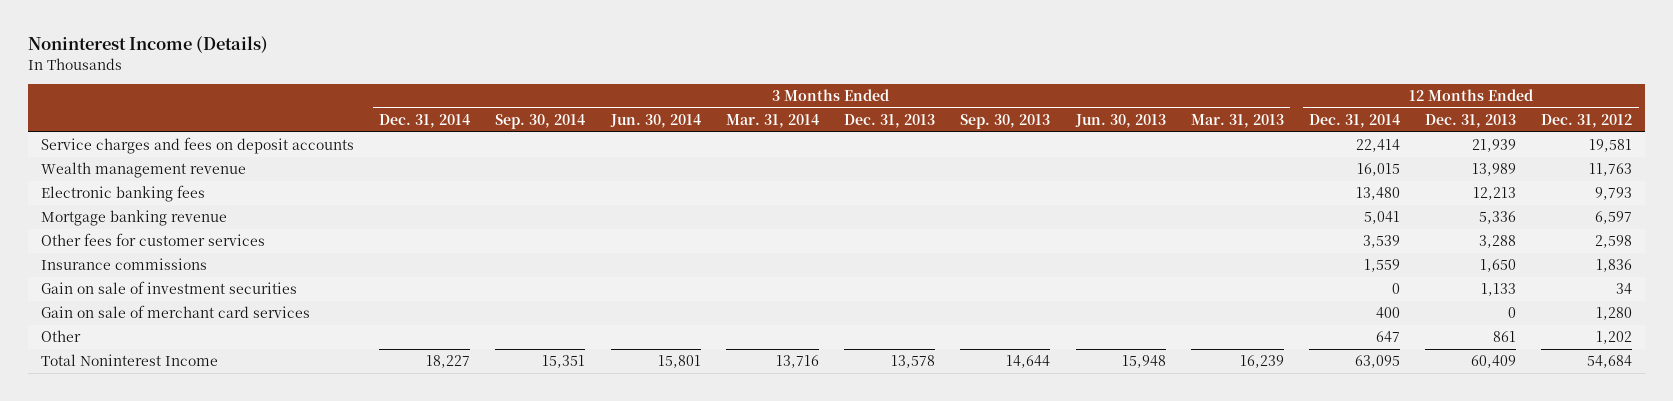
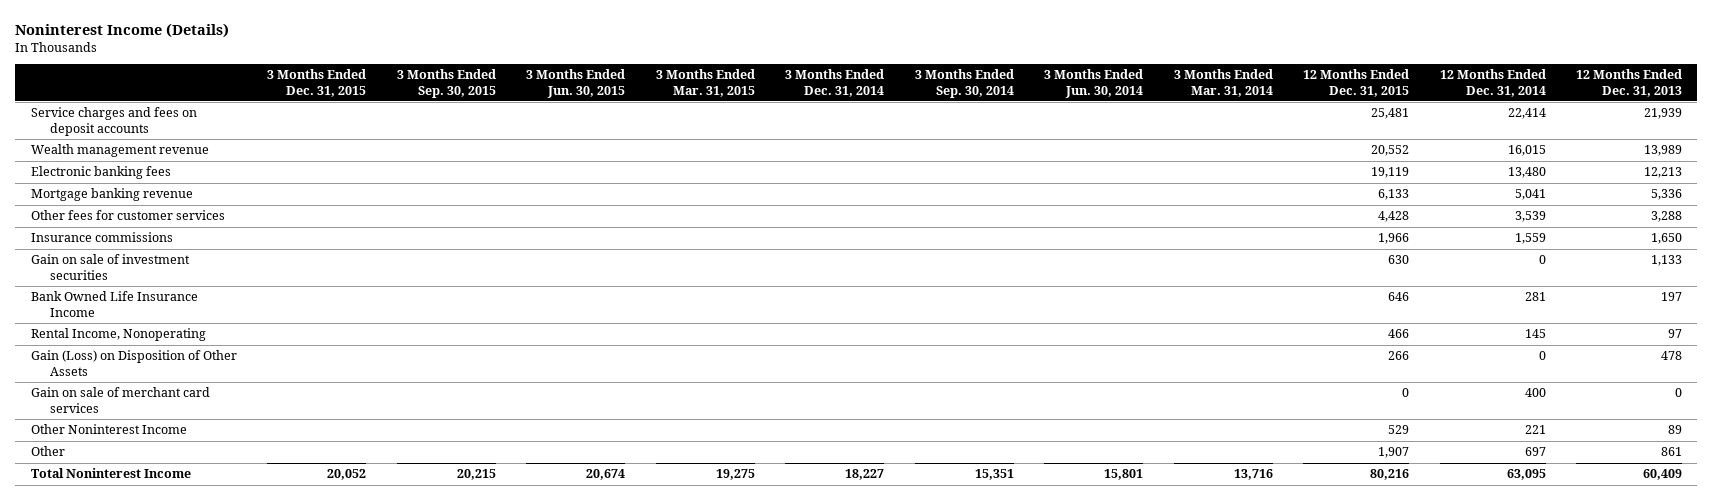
- | 3 Months Ended Dec. 31, 2014 | 3 Months Ended Sep. 30, 2014 | 3 Months Ended Jun. 30, 2014 | 3 Months Ended Mar. 31, 2014 | 3 Months Ended Dec. 31, 2013 | 3 Months Ended Sep. 30, 2013 | 3 Months Ended Jun. 30, 2013 | 3 Months Ended Mar. 31, 2013 | 12 Months Ended Dec. 31, 2014 | 12 Months Ended Dec. 31, 2013 | 12 Months Ended Dec. 31, 2012
+ | 3 Months Ended Dec. 31, 2015 | 3 Months Ended Sep. 30, 2015 | 3 Months Ended Jun. 30, 2015 | 3 Months Ended Mar. 31, 2015 | 3 Months Ended Dec. 31, 2014 | 3 Months Ended Sep. 30, 2014 | 3 Months Ended Jun. 30, 2014 | 3 Months Ended Mar. 31, 2014 | 12 Months Ended Dec. 31, 2015 | 12 Months Ended Dec. 31, 2014 | 12 Months Ended Dec. 31, 2013
+ Bank Owned Life Insurance Income | | | | | | | | | 646 | 281 | 197
+ Rental Income, Nonoperating | | | | | | | | | 466 | 145 | 97
+ Gain (Loss) on Disposition of Other Assets | | | | | | | | | 266 | 0 | 478
- Other | | | | | | | | | 647 | 861 | 1,202
+ Other Noninterest Income | | | | | | | | | 529 | 221 | 89
+ Other | | | | | | | | | 1,907 | 697 | 861

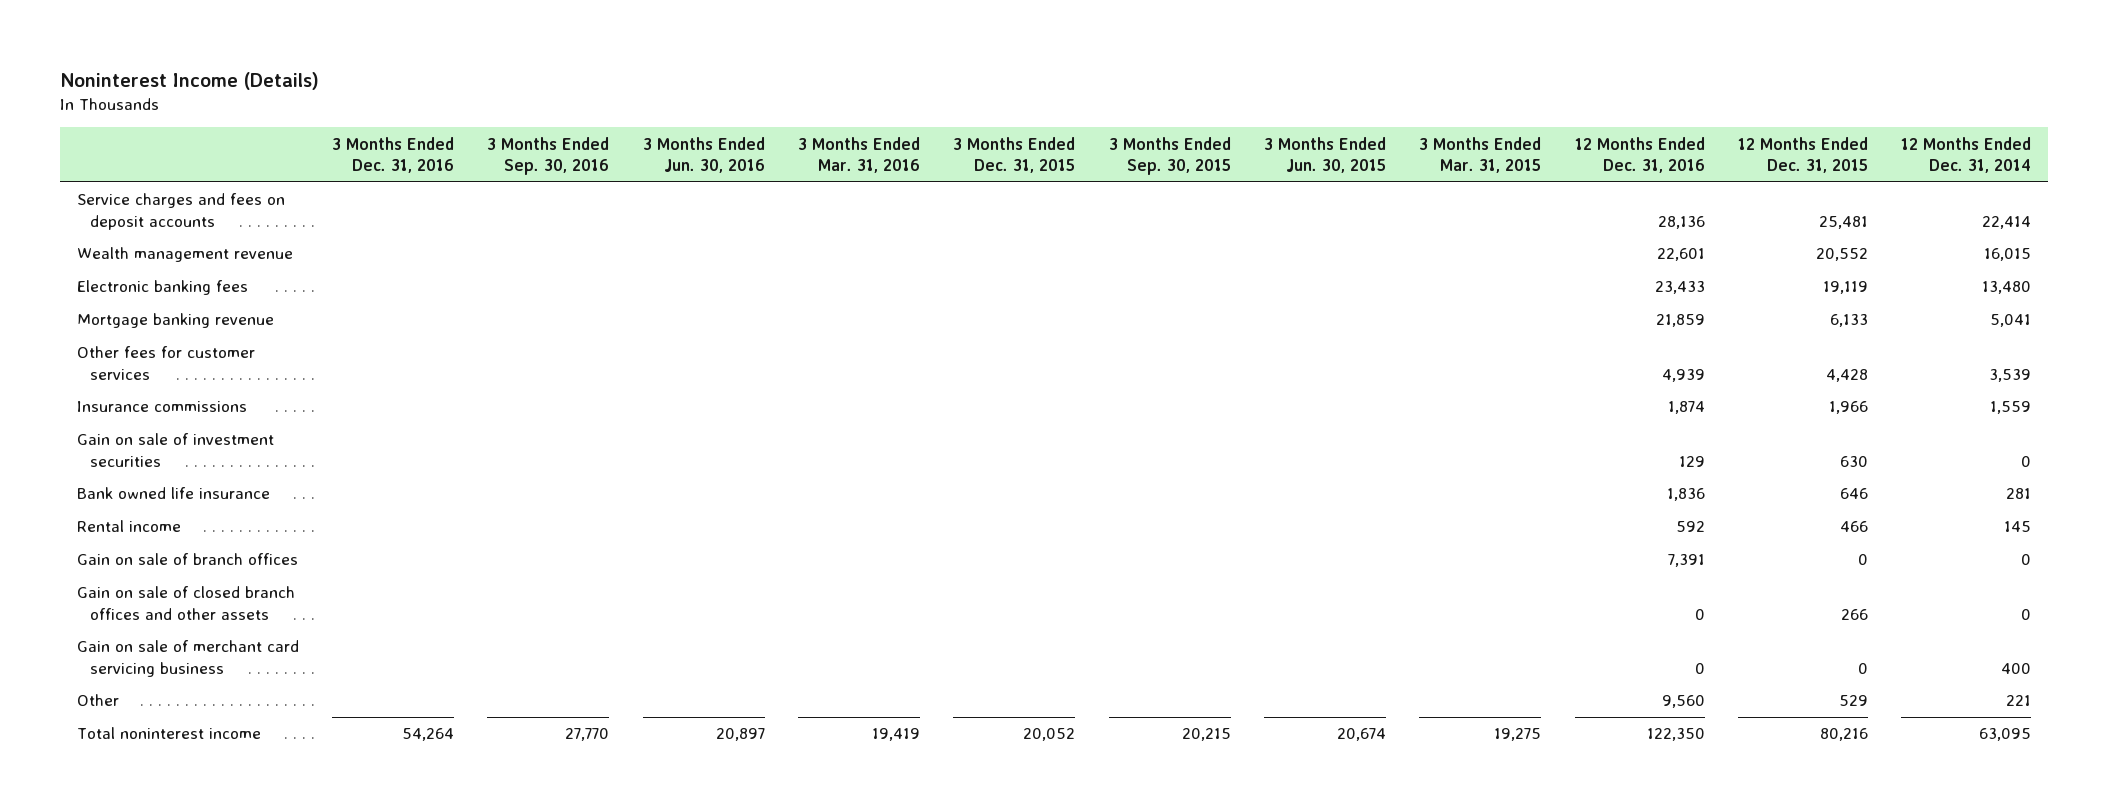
- | 3 Months Ended Dec. 31, 2015 | 3 Months Ended Sep. 30, 2015 | 3 Months Ended Jun. 30, 2015 | 3 Months Ended Mar. 31, 2015 | 3 Months Ended Dec. 31, 2014 | 3 Months Ended Sep. 30, 2014 | 3 Months Ended Jun. 30, 2014 | 3 Months Ended Mar. 31, 2014 | 12 Months Ended Dec. 31, 2015 | 12 Months Ended Dec. 31, 2014 | 12 Months Ended Dec. 31, 2013
+ | 3 Months Ended Dec. 31, 2016 | 3 Months Ended Sep. 30, 2016 | 3 Months Ended Jun. 30, 2016 | 3 Months Ended Mar. 31, 2016 | 3 Months Ended Dec. 31, 2015 | 3 Months Ended Sep. 30, 2015 | 3 Months Ended Jun. 30, 2015 | 3 Months Ended Mar. 31, 2015 | 12 Months Ended Dec. 31, 2016 | 12 Months Ended Dec. 31, 2015 | 12 Months Ended Dec. 31, 2014
- Bank Owned Life Insurance Income | | | | | | | | | 646 | 281 | 197
- Rental Income, Nonoperating | | | | | | | | | 466 | 145 | 97
- Gain (Loss) on Disposition of Other Assets | | | | | | | | | 266 | 0 | 478
- Gain on sale of merchant card services | | | | | | | | | 0 | 400 | 0
- Other Noninterest Income | | | | | | | | | 529 | 221 | 89
- Other | | | | | | | | | 1,907 | 697 | 861
- Total Noninterest Income | 20,052 | 20,215 | 20,674 | 19,275 | 18,227 | 15,351 | 15,801 | 13,716 | 80,216 | 63,095 | 60,409
+ Bank owned life insurance | | | | | | | | | 1,836 | 646 | 281
+ Rental income | | | | | | | | | 592 | 466 | 145
+ Gain on sale of branch offices | | | | | | | | | 7,391 | 0 | 0
+ Gain on sale of closed branch offices and other assets | | | | | | | | | 0 | 266 | 0
+ Gain on sale of merchant card servicing business | | | | | | | | | 0 | 0 | 400
+ Other | | | | | | | | | 9,560 | 529 | 221
+ Total noninterest income | 54,264 | 27,770 | 20,897 | 19,419 | 20,052 | 20,215 | 20,674 | 19,275 | 122,350 | 80,216 | 63,095

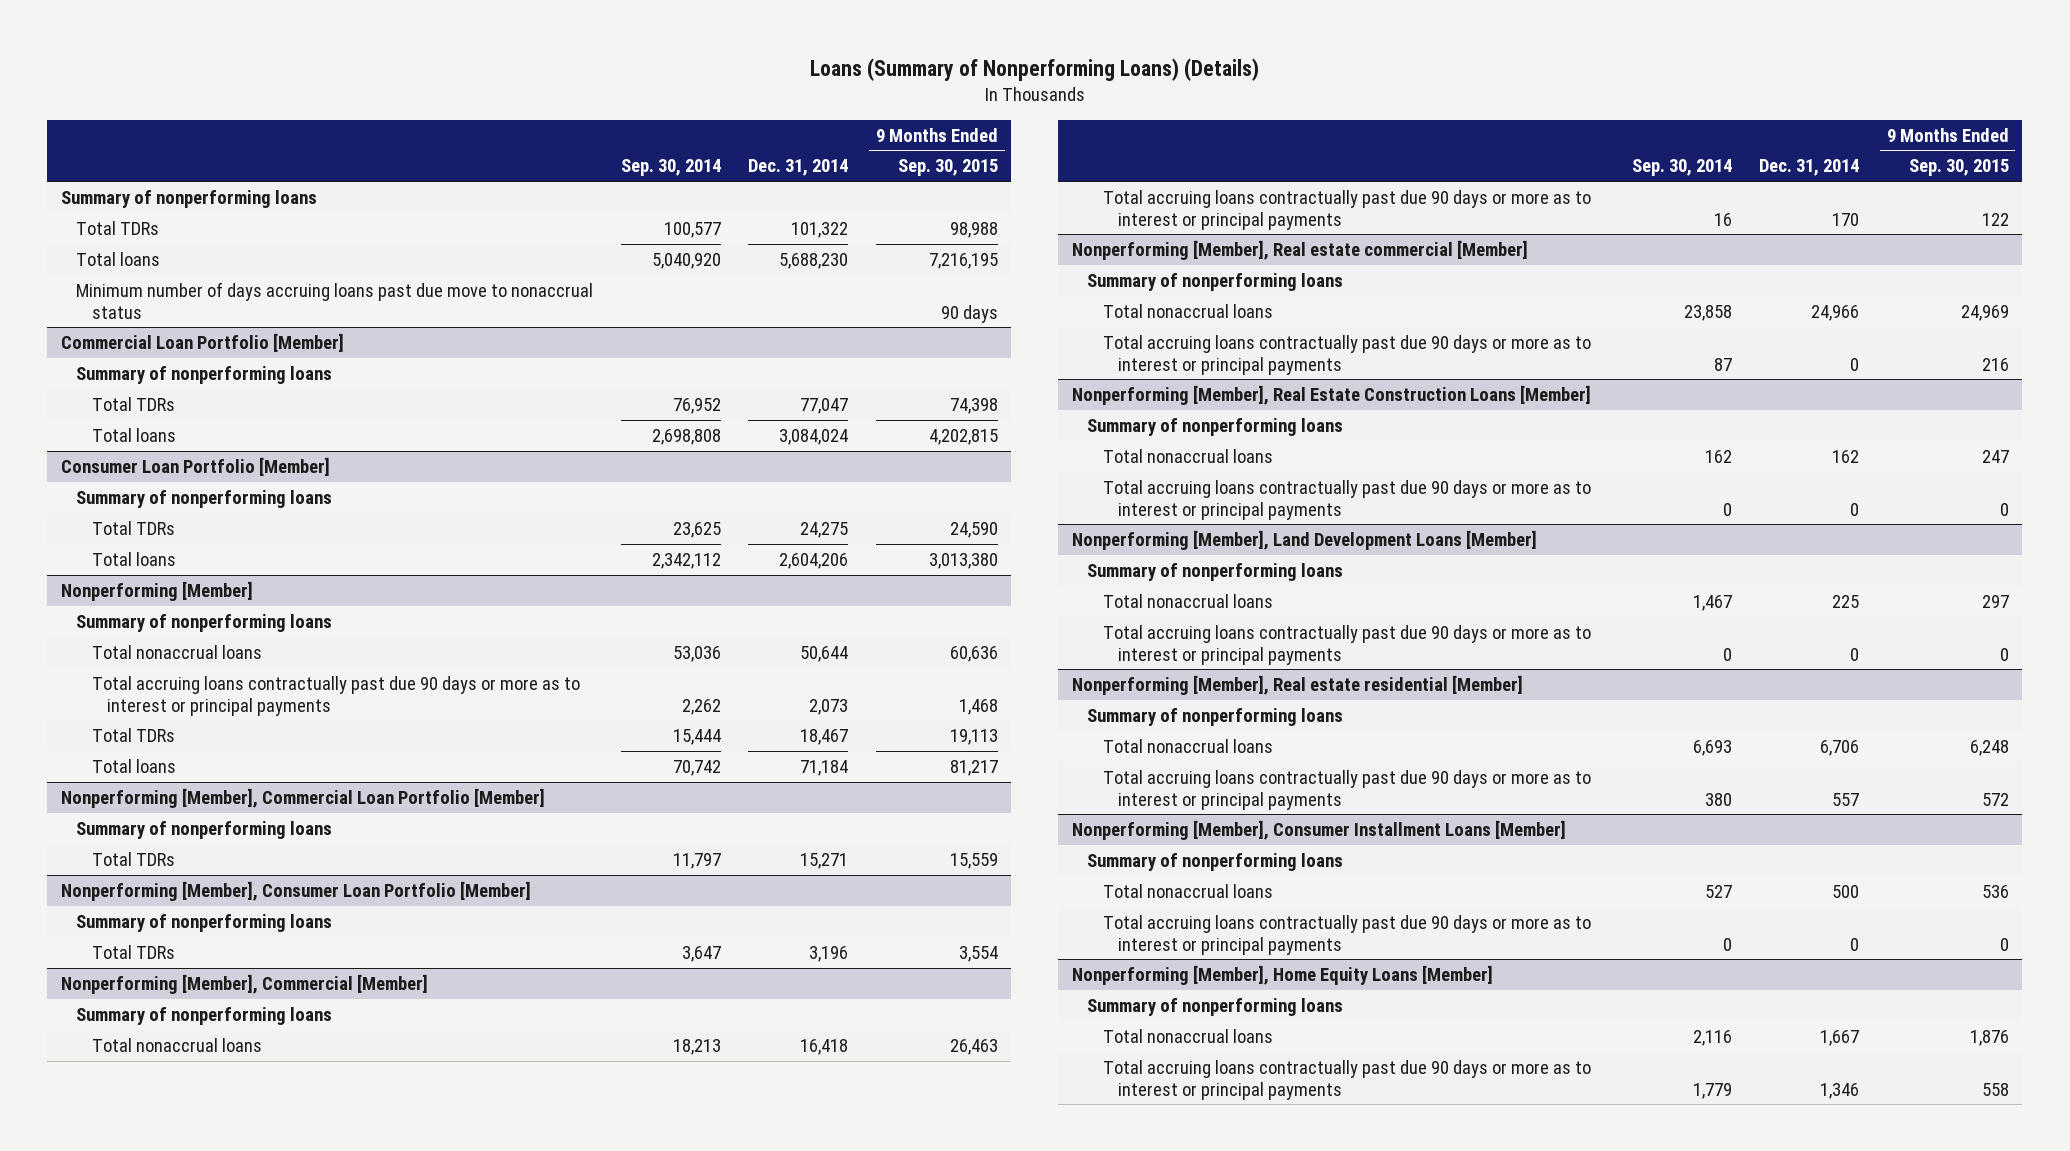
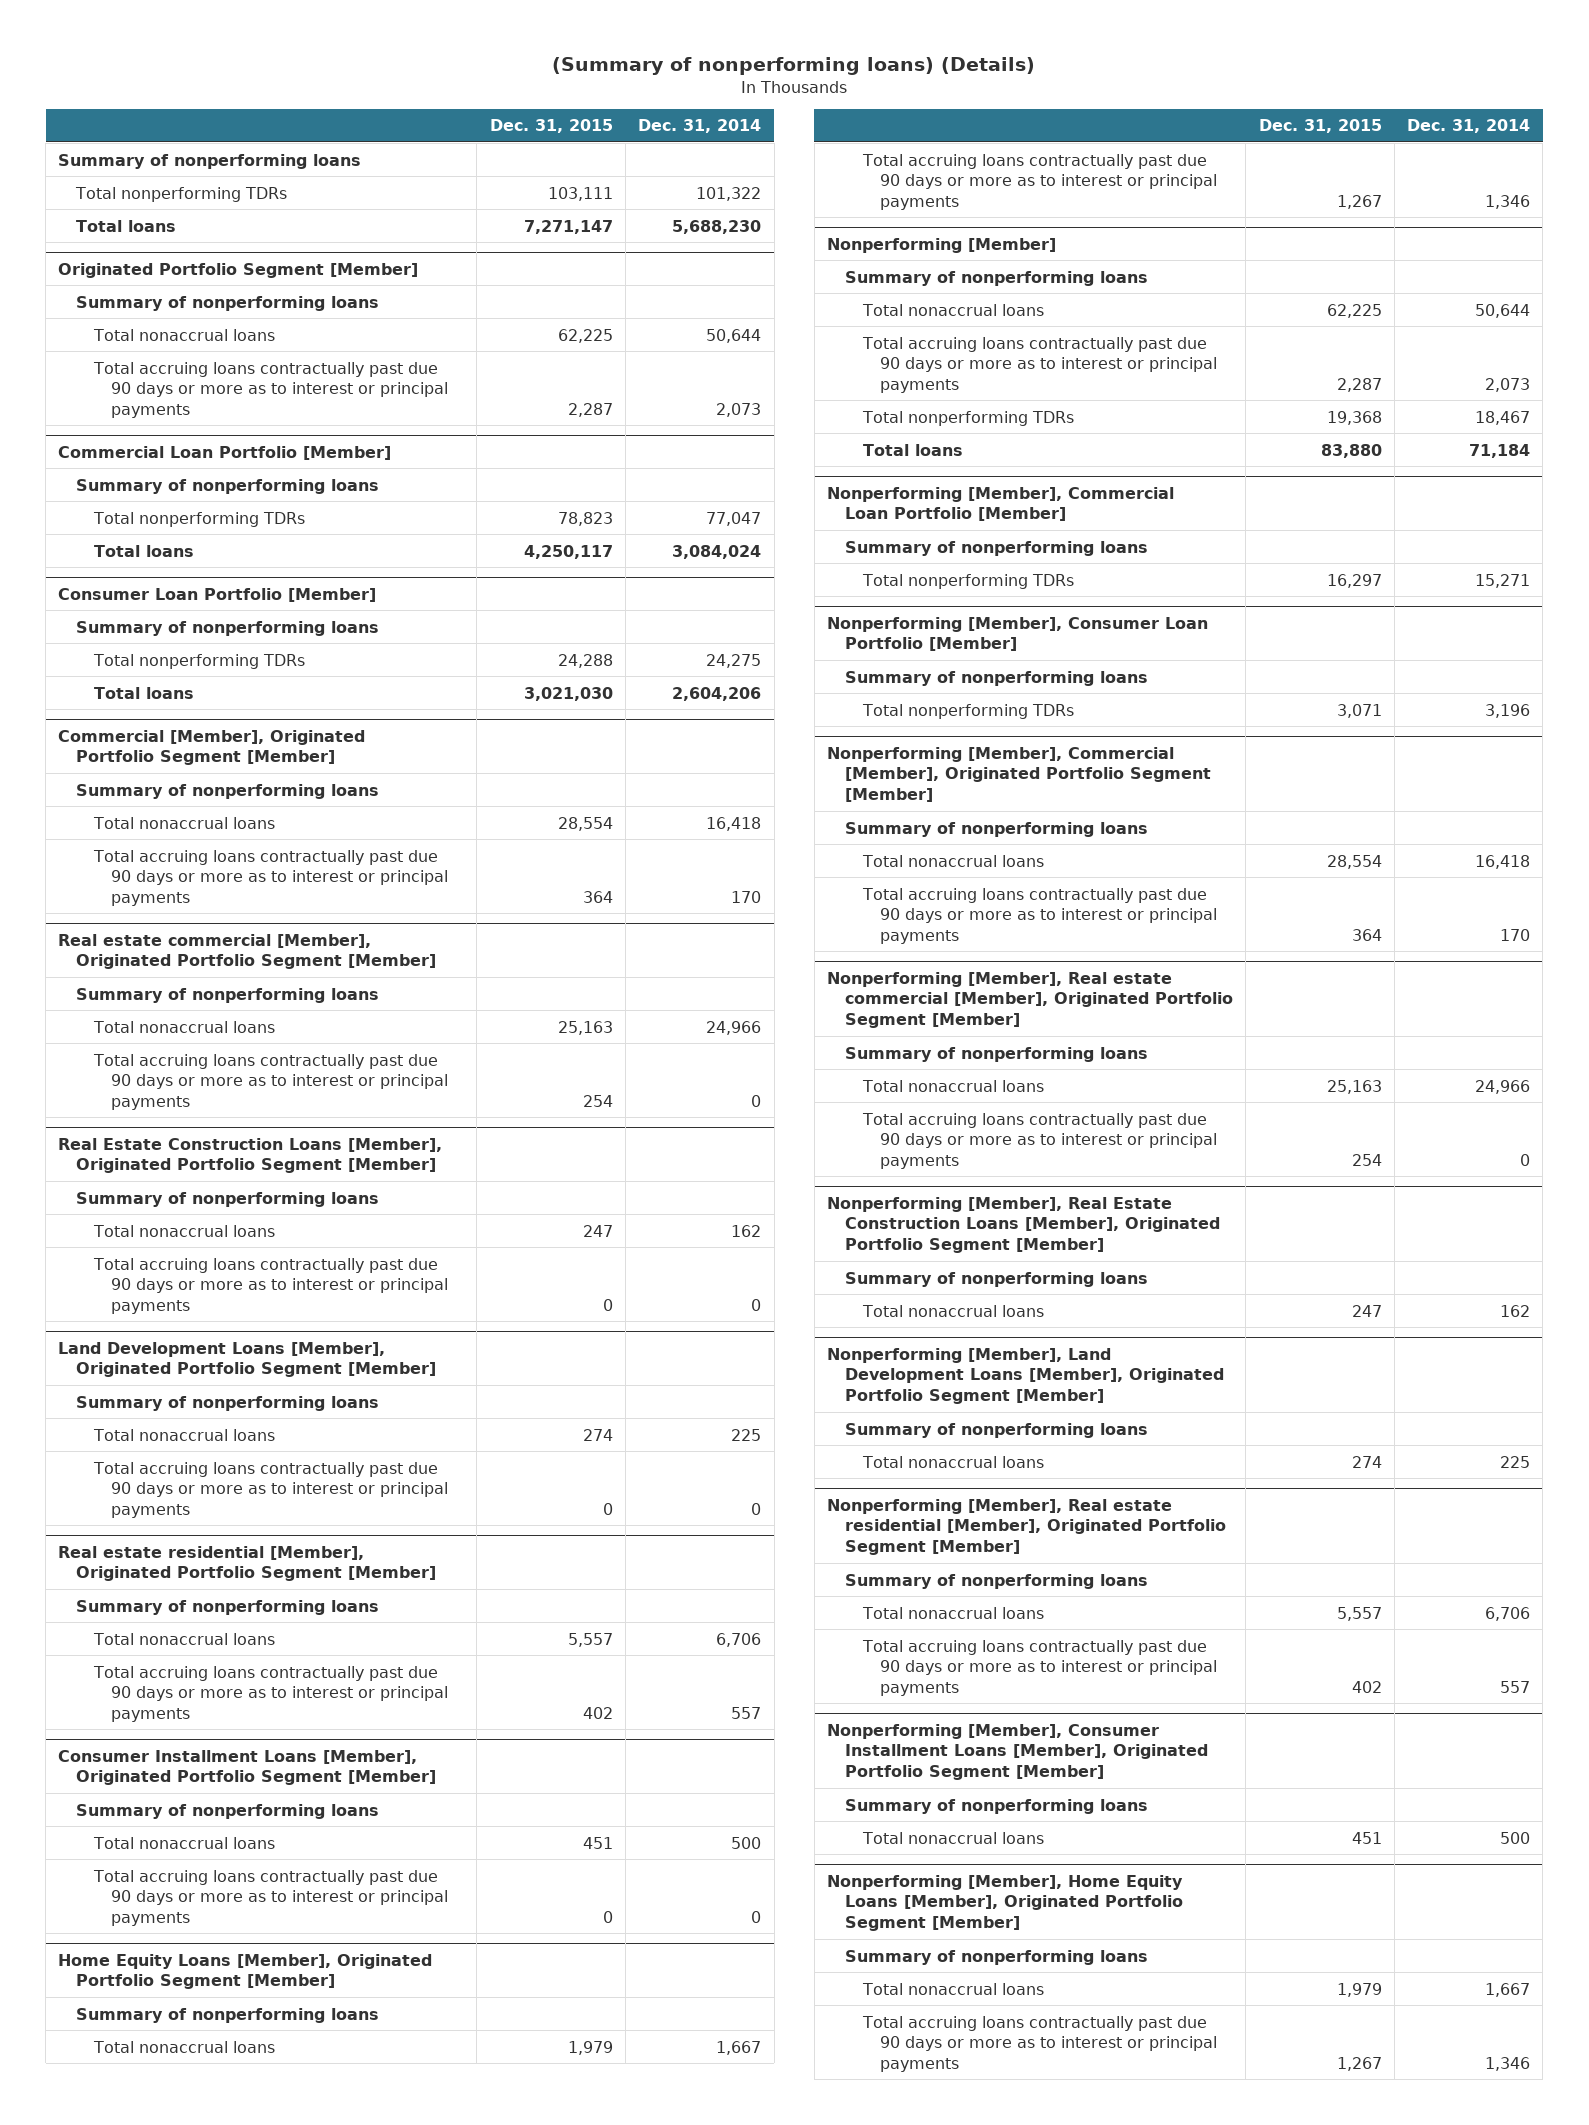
- Loans (Summary of Nonperforming Loans) (Details)
+ (Summary of nonperforming loans) (Details)
- | Sep. 30, 2014 | Dec. 31, 2014 | 9 Months Ended Sep. 30, 2015
+ | Dec. 31, 2015 | Dec. 31, 2014
- Total TDRs | 100,577 | 101,322 | 98,988
+ Total nonperforming TDRs | 103,111 | 101,322
- Minimum number of days accruing loans past due move to nonaccrual status | | | 90 days
+ Originated Portfolio Segment [Member]
+ Summary of nonperforming loans
+ Total nonaccrual loans | 62,225 | 50,644
+ Total accruing loans contractually past due 90 days or more as to interest or principal payments | 2,287 | 2,073
@ Commercial Loan Portfolio [Member]
- Total TDRs | 76,952 | 77,047 | 74,398
+ Total nonperforming TDRs | 78,823 | 77,047
@ Consumer Loan Portfolio [Member]
- Total TDRs | 23,625 | 24,275 | 24,590
+ Total nonperforming TDRs | 24,288 | 24,275
+ Commercial [Member], Originated Portfolio Segment [Member]
+ Summary of nonperforming loans
+ Total nonaccrual loans | 28,554 | 16,418
+ Total accruing loans contractually past due 90 days or more as to interest or principal payments | 364 | 170
+ Real estate commercial [Member], Originated Portfolio Segment [Member]
+ Summary of nonperforming loans
+ Total nonaccrual loans | 25,163 | 24,966
+ Total accruing loans contractually past due 90 days or more as to interest or principal payments | 254 | 0
+ Real Estate Construction Loans [Member], Originated Portfolio Segment [Member]
+ Summary of nonperforming loans
+ Total nonaccrual loans | 247 | 162
+ Total accruing loans contractually past due 90 days or more as to interest or principal payments | 0 | 0
+ Land Development Loans [Member], Originated Portfolio Segment [Member]
+ Summary of nonperforming loans
+ Total nonaccrual loans | 274 | 225
+ Total accruing loans contractually past due 90 days or more as to interest or principal payments | 0 | 0
+ Real estate residential [Member], Originated Portfolio Segment [Member]
+ Summary of nonperforming loans
+ Total nonaccrual loans | 5,557 | 6,706
+ Total accruing loans contractually past due 90 days or more as to interest or principal payments | 402 | 557
+ Consumer Installment Loans [Member], Originated Portfolio Segment [Member]
+ Summary of nonperforming loans
+ Total nonaccrual loans | 451 | 500
+ Total accruing loans contractually past due 90 days or more as to interest or principal payments | 0 | 0
+ Home Equity Loans [Member], Originated Portfolio Segment [Member]
+ Summary of nonperforming loans
+ Total nonaccrual loans | 1,979 | 1,667
+ Total accruing loans contractually past due 90 days or more as to interest or principal payments | 1,267 | 1,346
@ Nonperforming [Member]
- Total TDRs | 15,444 | 18,467 | 19,113
+ Total nonperforming TDRs | 19,368 | 18,467
@ Nonperforming [Member], Commercial Loan Portfolio [Member]
- Total TDRs | 11,797 | 15,271 | 15,559
+ Total nonperforming TDRs | 16,297 | 15,271
@ Nonperforming [Member], Consumer Loan Portfolio [Member]
- Total TDRs | 3,647 | 3,196 | 3,554
- Nonperforming [Member], Commercial [Member]
@ Nonperforming [Member], Consumer Loan Portfolio [Member]
+ Total nonperforming TDRs | 3,071 | 3,196
+ Nonperforming [Member], Commercial [Member], Originated Portfolio Segment [Member]
- Nonperforming [Member], Real estate commercial [Member]
+ Nonperforming [Member], Real estate commercial [Member], Originated Portfolio Segment [Member]
- Nonperforming [Member], Real Estate Construction Loans [Member]
+ Nonperforming [Member], Real Estate Construction Loans [Member], Originated Portfolio Segment [Member]
- Total accruing loans contractually past due 90 days or more as to interest or principal payments | 0 | 0 | 0
- Nonperforming [Member], Land Development Loans [Member]
+ Nonperforming [Member], Land Development Loans [Member], Originated Portfolio Segment [Member]
- Total accruing loans contractually past due 90 days or more as to interest or principal payments | 0 | 0 | 0
- Nonperforming [Member], Real estate residential [Member]
+ Nonperforming [Member], Real estate residential [Member], Originated Portfolio Segment [Member]
- Nonperforming [Member], Consumer Installment Loans [Member]
+ Nonperforming [Member], Consumer Installment Loans [Member], Originated Portfolio Segment [Member]
- Total accruing loans contractually past due 90 days or more as to interest or principal payments | 0 | 0 | 0
- Nonperforming [Member], Home Equity Loans [Member]
+ Nonperforming [Member], Home Equity Loans [Member], Originated Portfolio Segment [Member]

